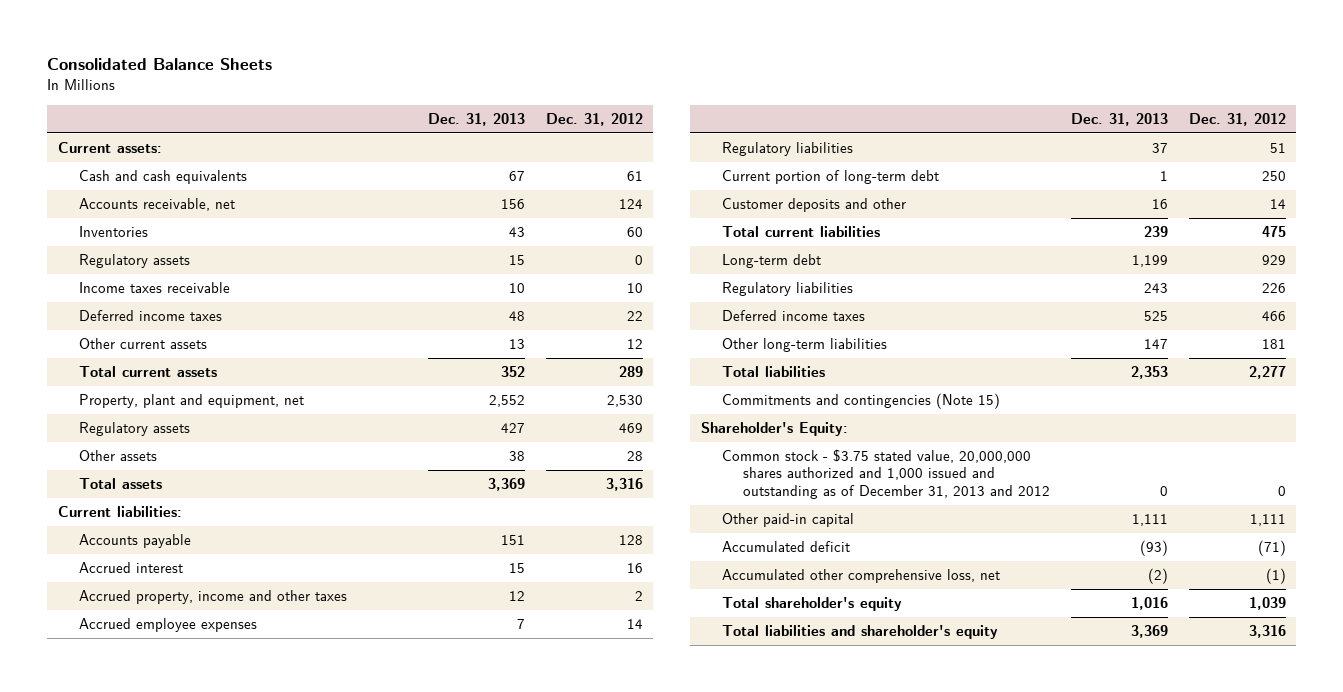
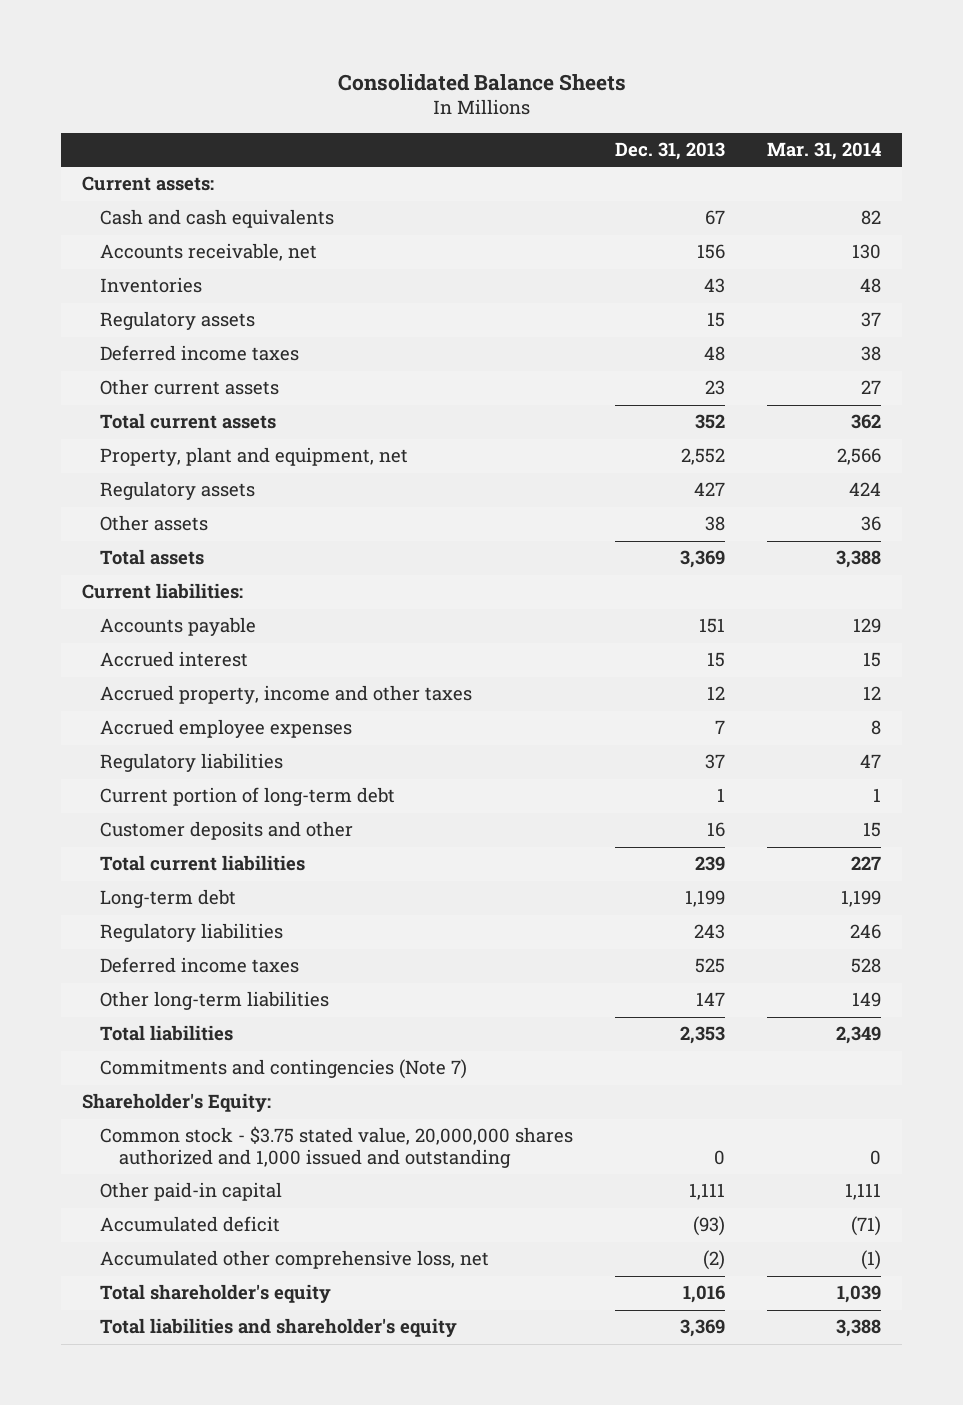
- | Dec. 31, 2013 | Dec. 31, 2012
+ | Dec. 31, 2013 | Mar. 31, 2014
- Income taxes receivable | 10 | 10
- Other current assets | 13 | 12
+ Other current assets | 23 | 27
- Commitments and contingencies (Note 15)
+ Commitments and contingencies (Note 7)
- Common stock - $3.75 stated value, 20,000,000 shares authorized and 1,000 issued and outstanding as of December 31, 2013 and 2012 | 0 | 0
+ Common stock - $3.75 stated value, 20,000,000 shares authorized and 1,000 issued and outstanding | 0 | 0

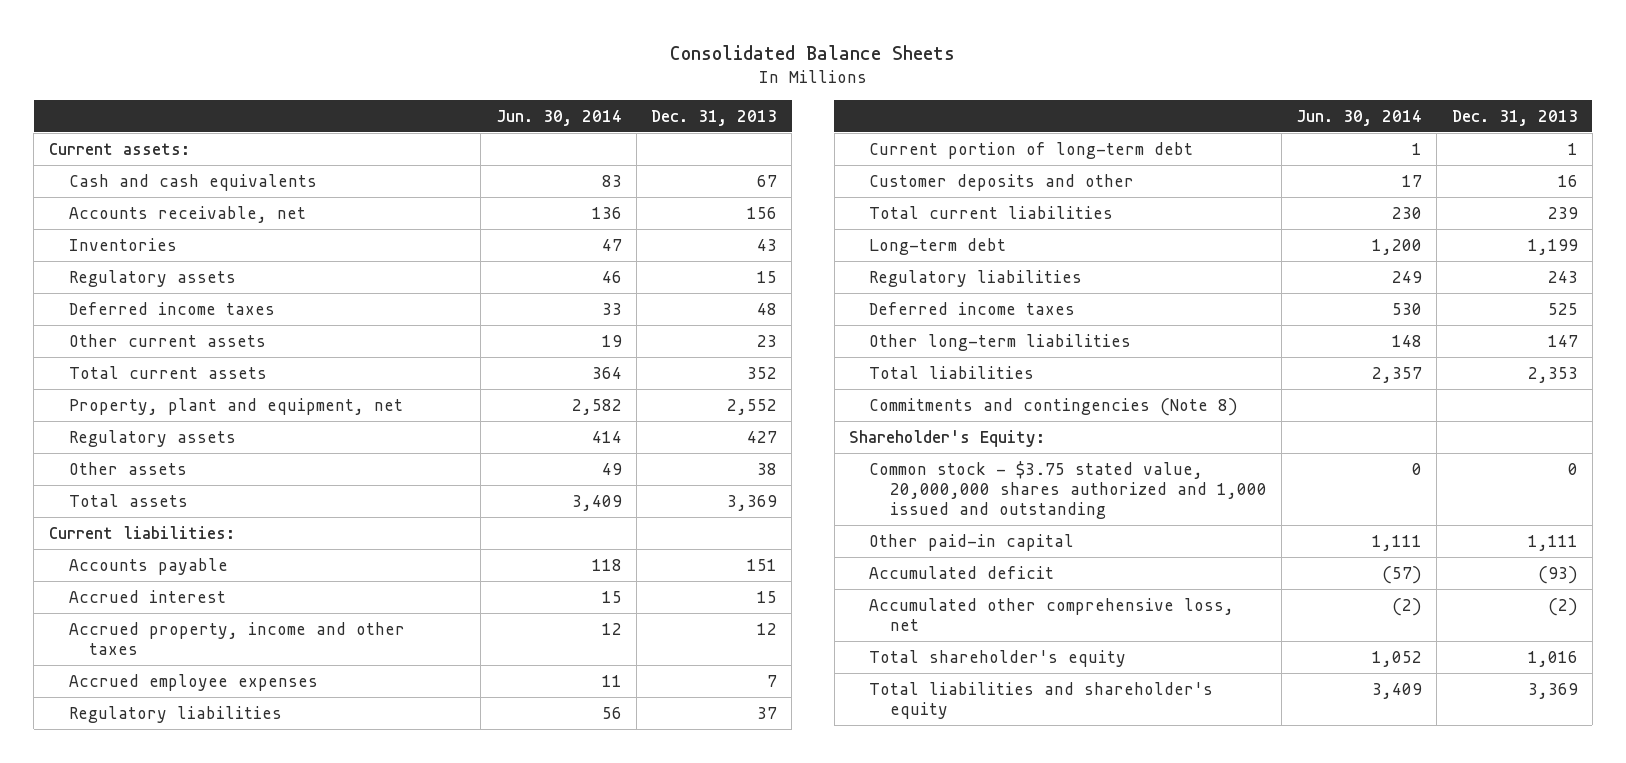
- | Dec. 31, 2013 | Mar. 31, 2014
+ | Jun. 30, 2014 | Dec. 31, 2013
- Commitments and contingencies (Note 7)
+ Commitments and contingencies (Note 8)

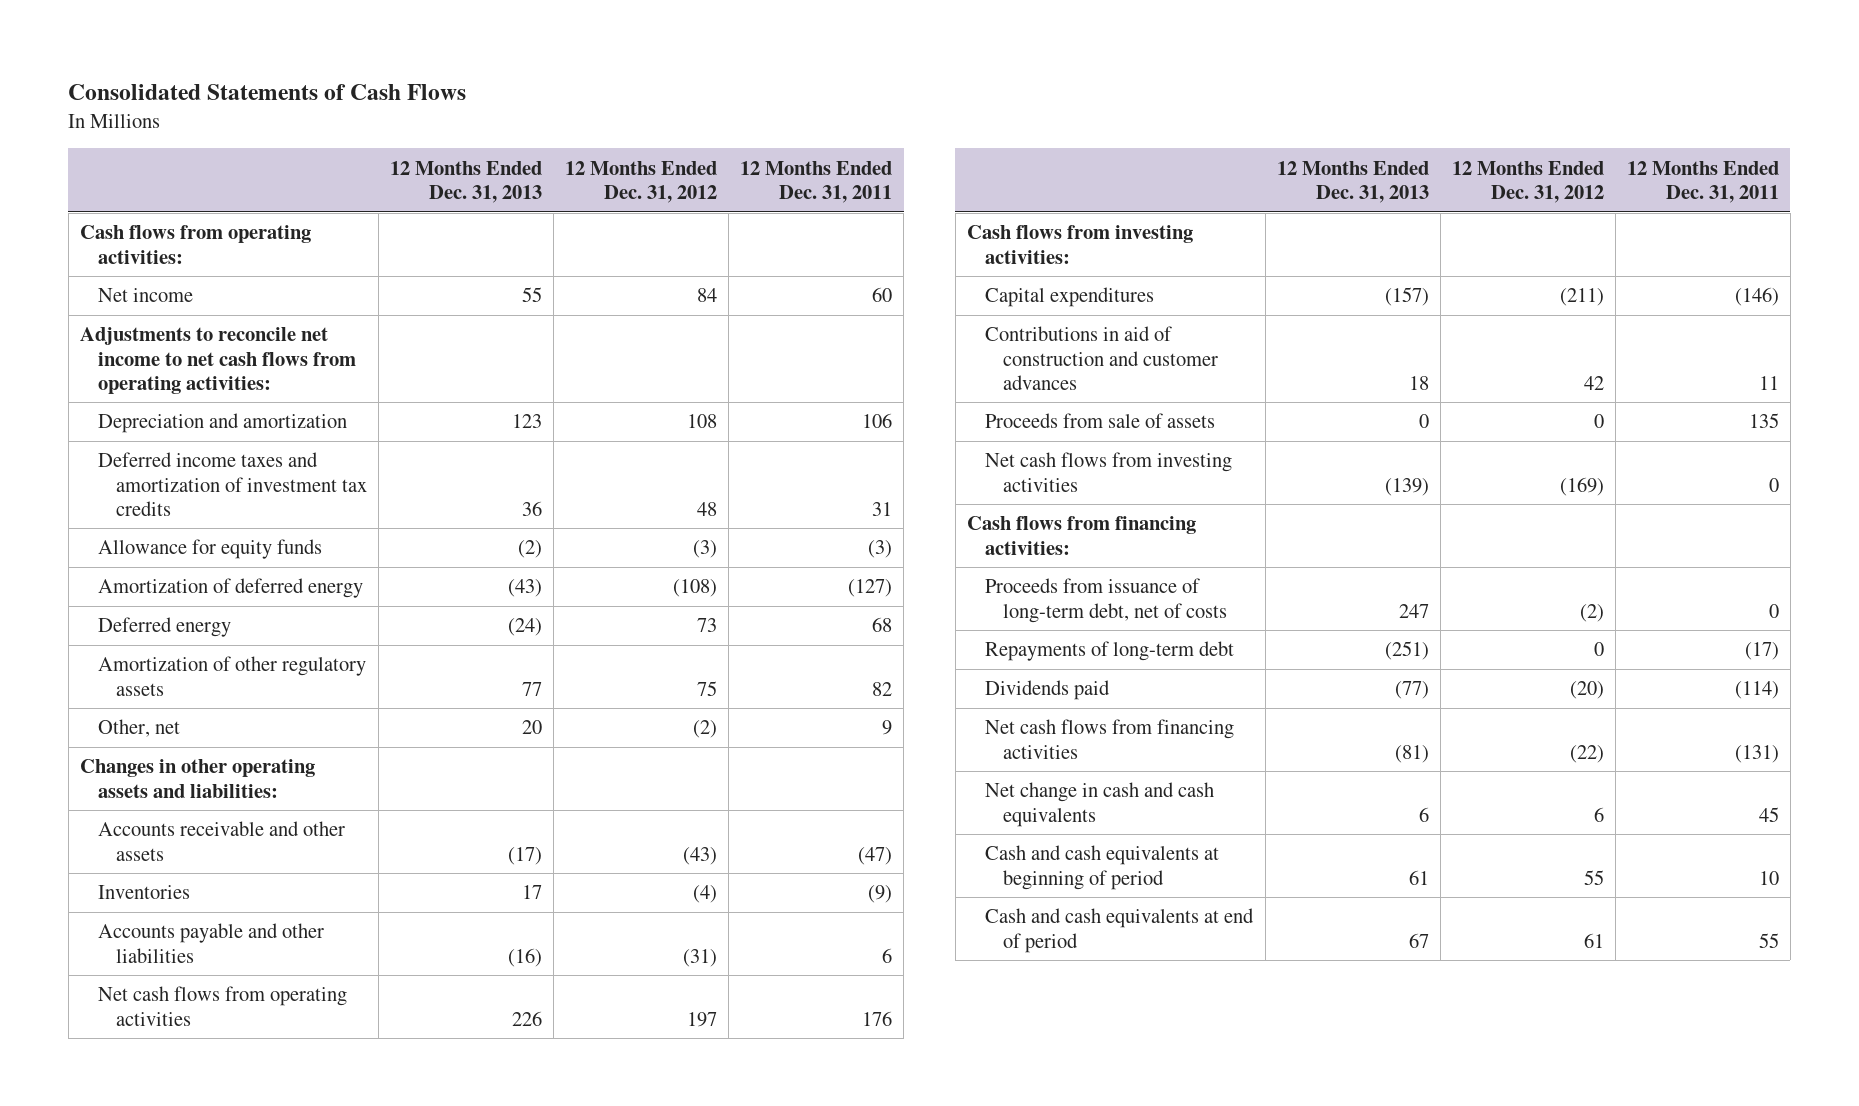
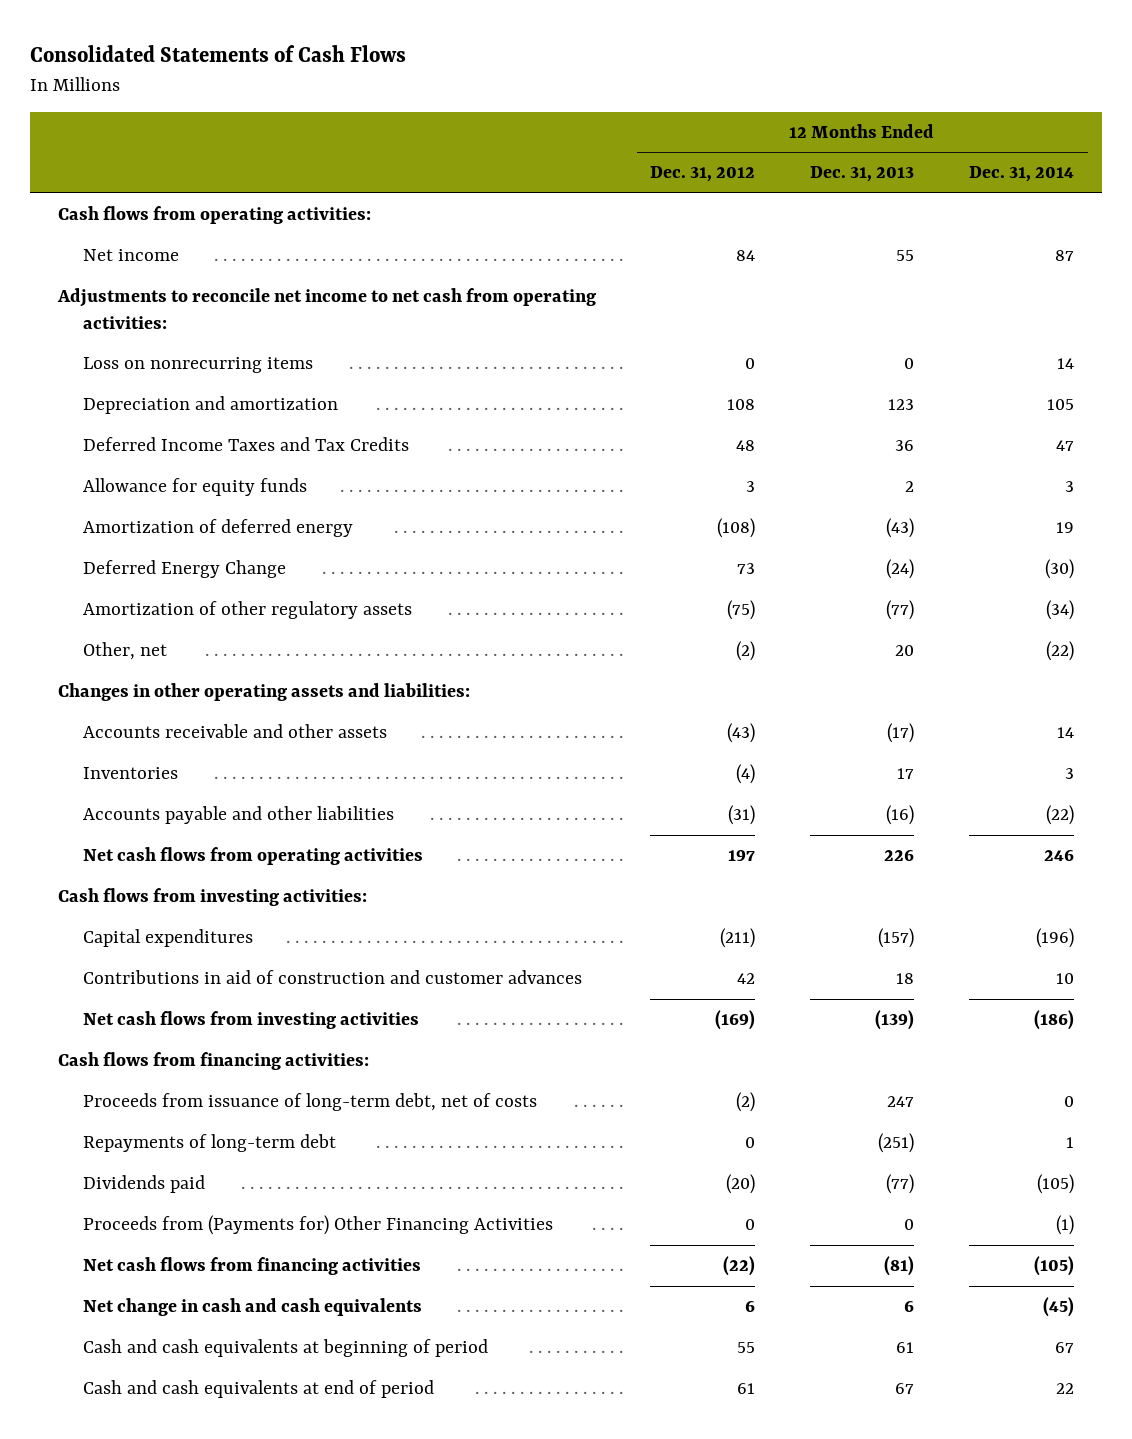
- | 12 Months Ended Dec. 31, 2013 | 12 Months Ended Dec. 31, 2012 | 12 Months Ended Dec. 31, 2011
+ | 12 Months Ended Dec. 31, 2012 | 12 Months Ended Dec. 31, 2013 | 12 Months Ended Dec. 31, 2014
- Adjustments to reconcile net income to net cash flows from operating activities:
+ Adjustments to reconcile net income to net cash from operating activities:
+ Loss on nonrecurring items | 0 | 0 | 14
- Deferred income taxes and amortization of investment tax credits | 36 | 48 | 31
- Allowance for equity funds | (2) | (3) | (3)
+ Deferred Income Taxes and Tax Credits | 48 | 36 | 47
+ Allowance for equity funds | 3 | 2 | 3
- Deferred energy | (24) | 73 | 68
- Amortization of other regulatory assets | 77 | 75 | 82
+ Deferred Energy Change | 73 | (24) | (30)
+ Amortization of other regulatory assets | (75) | (77) | (34)
- Proceeds from sale of assets | 0 | 0 | 135
+ Proceeds from (Payments for) Other Financing Activities | 0 | 0 | (1)

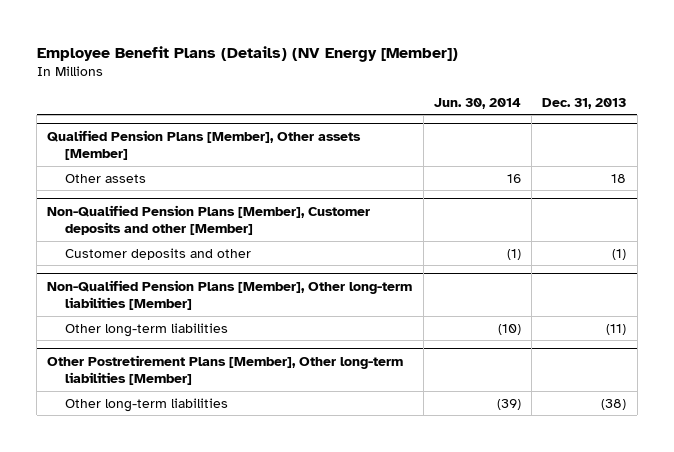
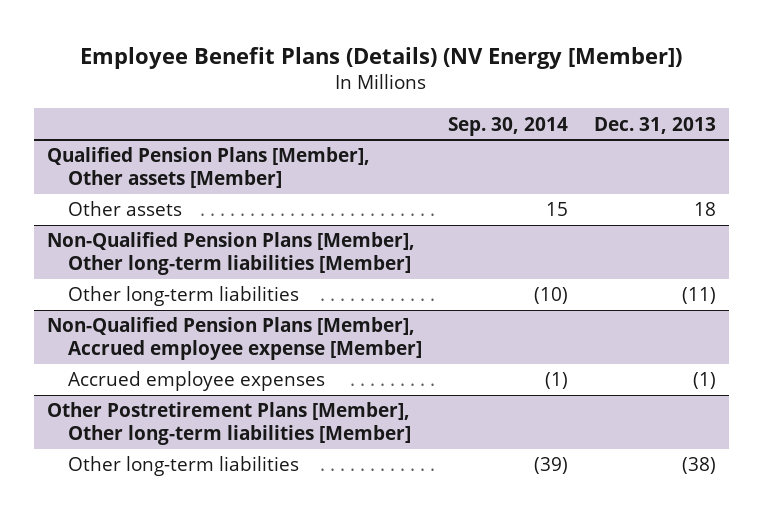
- | Jun. 30, 2014 | Dec. 31, 2013
+ | Sep. 30, 2014 | Dec. 31, 2013
- Non-Qualified Pension Plans [Member], Customer deposits and other [Member]
- Customer deposits and other | (1) | (1)
+ Non-Qualified Pension Plans [Member], Accrued employee expense [Member]
+ Accrued employee expenses | (1) | (1)

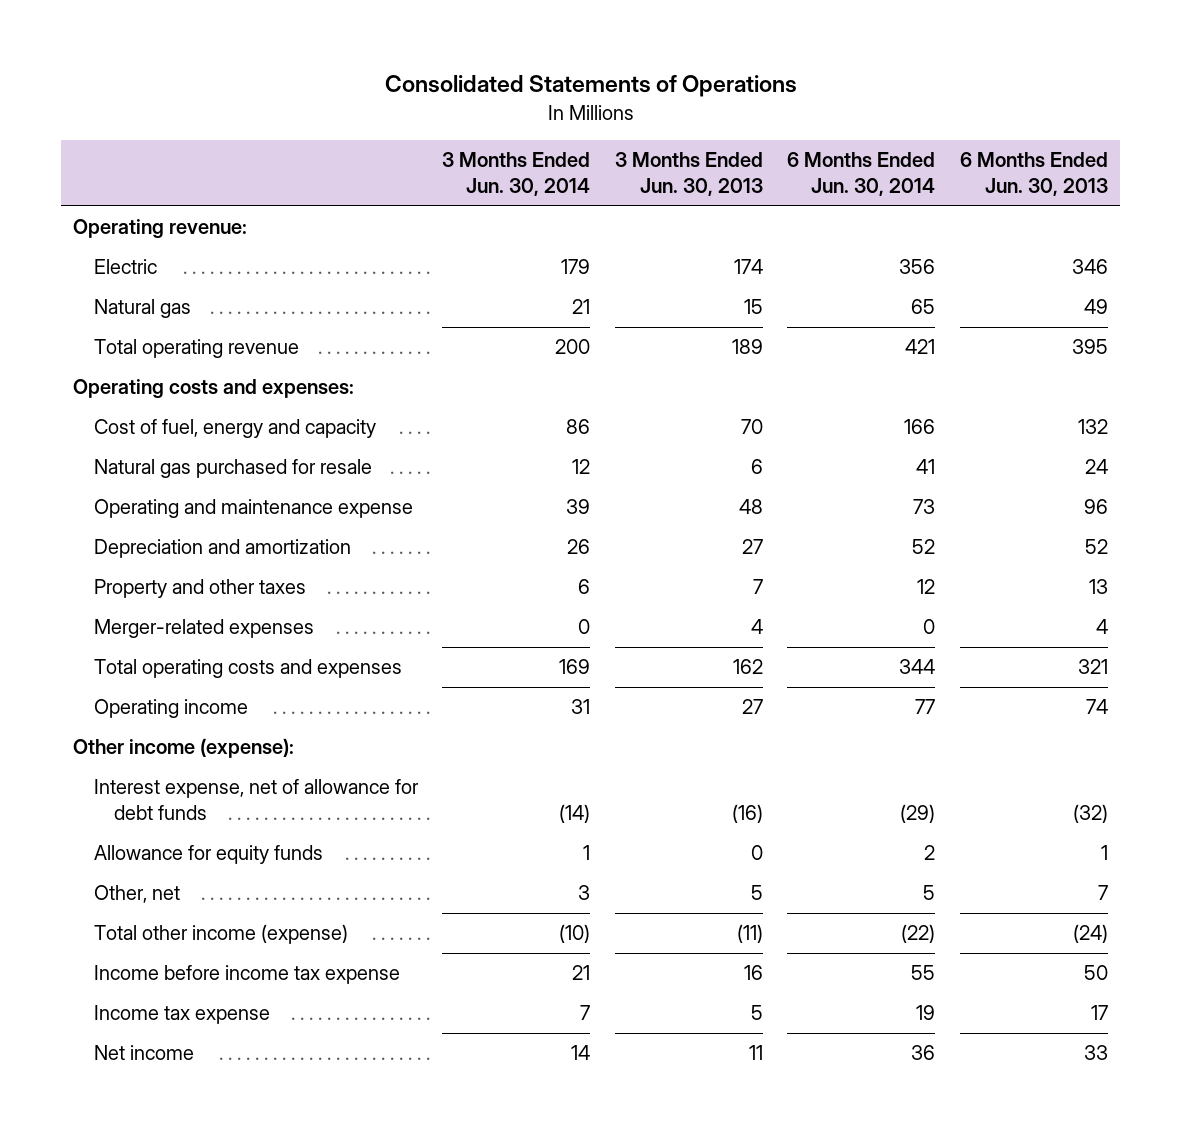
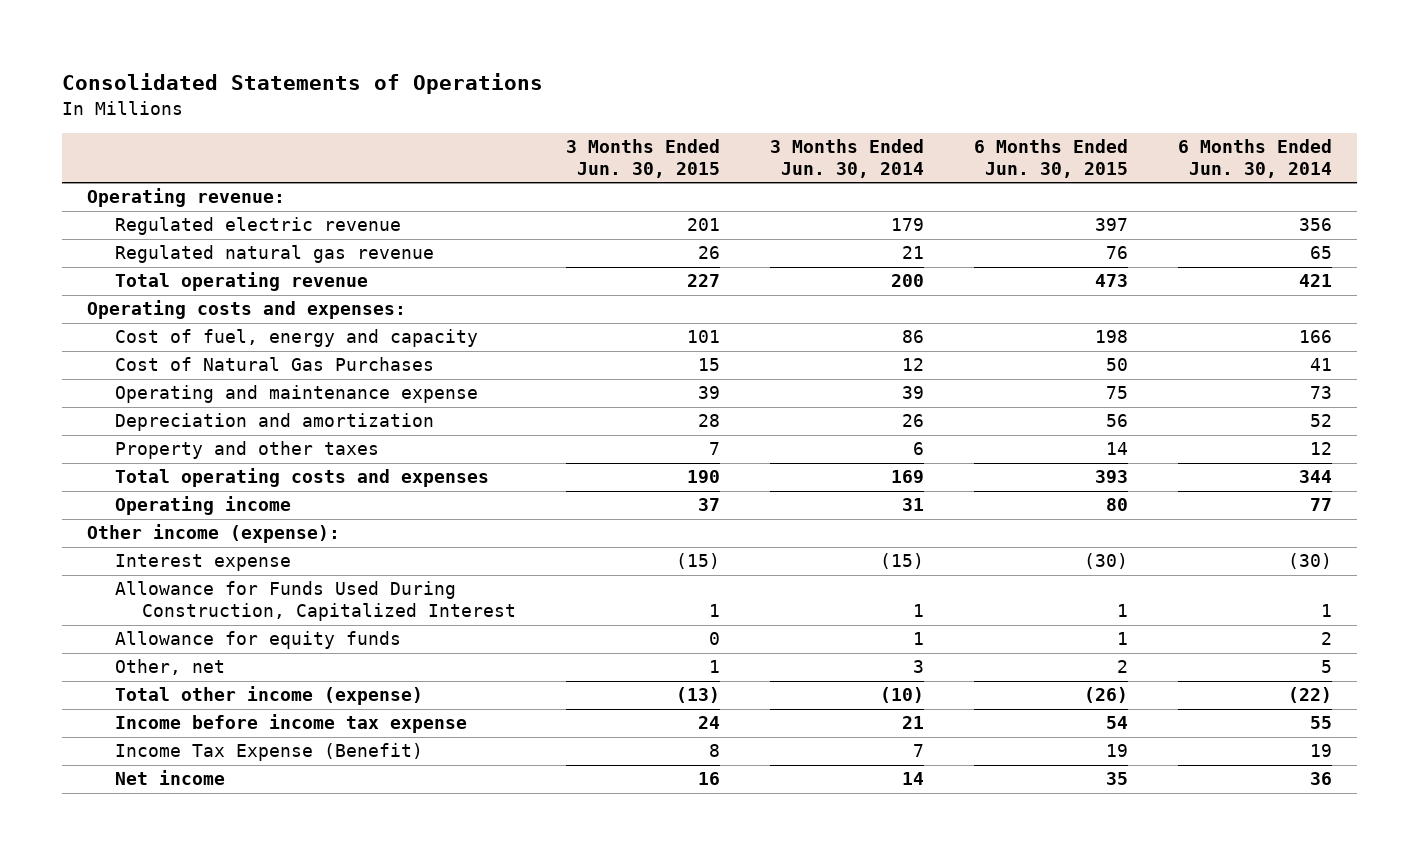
- | 3 Months Ended Jun. 30, 2014 | 3 Months Ended Jun. 30, 2013 | 6 Months Ended Jun. 30, 2014 | 6 Months Ended Jun. 30, 2013
+ | 3 Months Ended Jun. 30, 2015 | 3 Months Ended Jun. 30, 2014 | 6 Months Ended Jun. 30, 2015 | 6 Months Ended Jun. 30, 2014
- Electric | 179 | 174 | 356 | 346
- Natural gas | 21 | 15 | 65 | 49
+ Regulated electric revenue | 201 | 179 | 397 | 356
+ Regulated natural gas revenue | 26 | 21 | 76 | 65
- Natural gas purchased for resale | 12 | 6 | 41 | 24
+ Cost of Natural Gas Purchases | 15 | 12 | 50 | 41
- Merger-related expenses | 0 | 4 | 0 | 4
- Interest expense, net of allowance for debt funds | (14) | (16) | (29) | (32)
+ Interest expense | (15) | (15) | (30) | (30)
+ Allowance for Funds Used During Construction, Capitalized Interest | 1 | 1 | 1 | 1
- Income tax expense | 7 | 5 | 19 | 17
+ Income Tax Expense (Benefit) | 8 | 7 | 19 | 19

